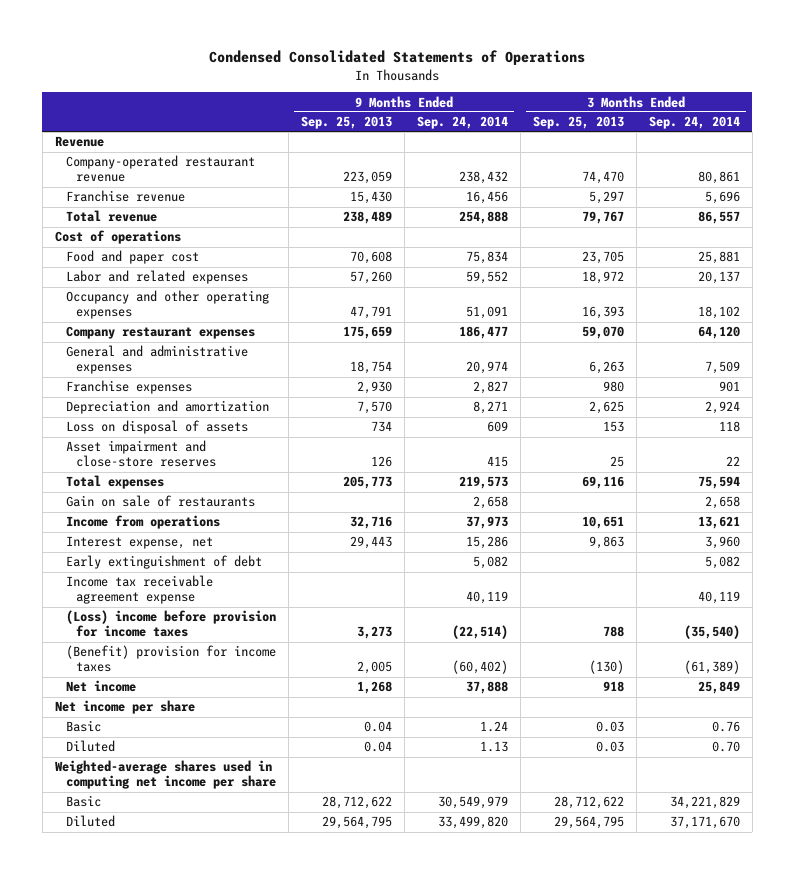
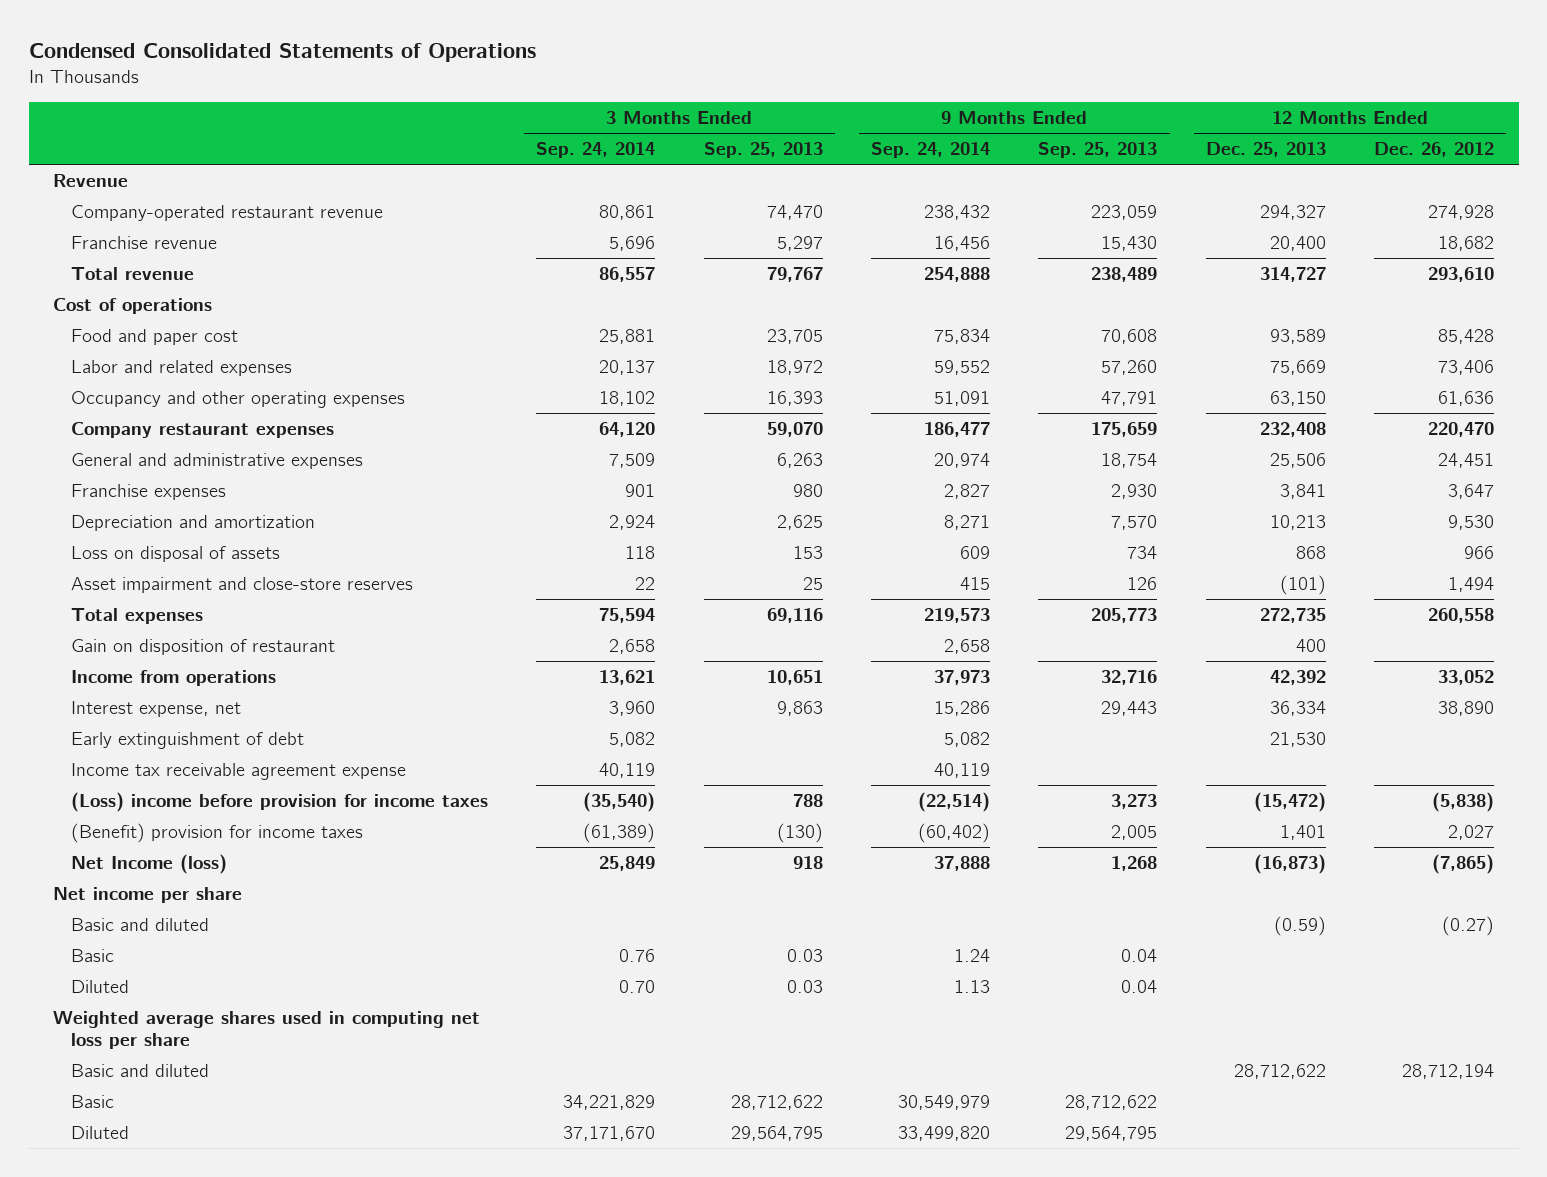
- | 9 Months Ended Sep. 25, 2013 | 9 Months Ended Sep. 24, 2014 | 3 Months Ended Sep. 25, 2013 | 3 Months Ended Sep. 24, 2014
+ | 3 Months Ended Sep. 24, 2014 | 3 Months Ended Sep. 25, 2013 | 9 Months Ended Sep. 24, 2014 | 9 Months Ended Sep. 25, 2013 | 12 Months Ended Dec. 25, 2013 | 12 Months Ended Dec. 26, 2012
- Gain on sale of restaurants | | 2,658 | | 2,658
+ Gain on disposition of restaurant | 2,658 | | 2,658 | | 400 |
- Net income | 1,268 | 37,888 | 918 | 25,849
+ Net Income (loss) | 25,849 | 918 | 37,888 | 1,268 | (16,873) | (7,865)
+ Basic and diluted | | | | | (0.59) | (0.27)
- Weighted-average shares used in computing net income per share
+ Weighted average shares used in computing net loss per share
+ Basic and diluted | | | | | 28,712,622 | 28,712,194

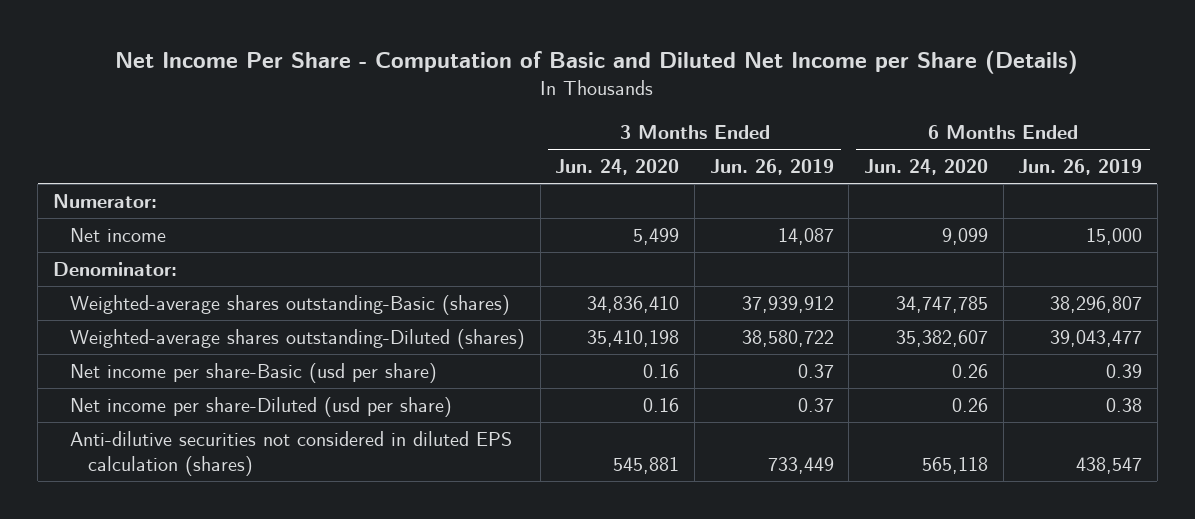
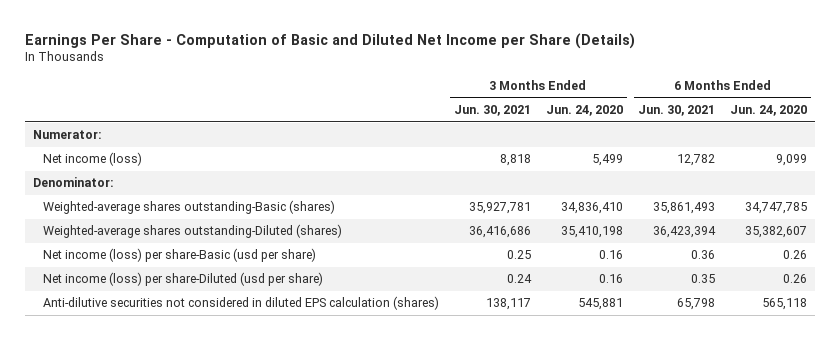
- Net Income Per Share - Computation of Basic and Diluted Net Income per Share (Details)
+ Earnings Per Share - Computation of Basic and Diluted Net Income per Share (Details)
- | 3 Months Ended Jun. 24, 2020 | 3 Months Ended Jun. 26, 2019 | 6 Months Ended Jun. 24, 2020 | 6 Months Ended Jun. 26, 2019
+ | 3 Months Ended Jun. 30, 2021 | 3 Months Ended Jun. 24, 2020 | 6 Months Ended Jun. 30, 2021 | 6 Months Ended Jun. 24, 2020
- Net income | 5,499 | 14,087 | 9,099 | 15,000
+ Net income (loss) | 8,818 | 5,499 | 12,782 | 9,099
- Net income per share-Basic (usd per share) | 0.16 | 0.37 | 0.26 | 0.39
- Net income per share-Diluted (usd per share) | 0.16 | 0.37 | 0.26 | 0.38
+ Net income (loss) per share-Basic (usd per share) | 0.25 | 0.16 | 0.36 | 0.26
+ Net income (loss) per share-Diluted (usd per share) | 0.24 | 0.16 | 0.35 | 0.26

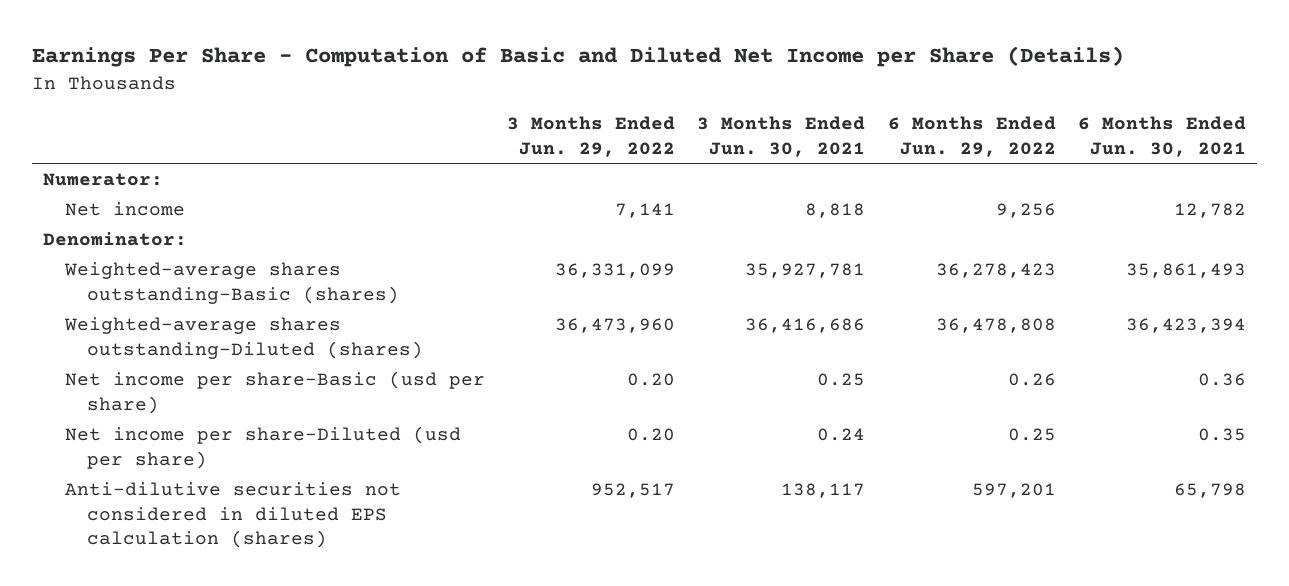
- | 3 Months Ended Jun. 30, 2021 | 3 Months Ended Jun. 24, 2020 | 6 Months Ended Jun. 30, 2021 | 6 Months Ended Jun. 24, 2020
+ | 3 Months Ended Jun. 29, 2022 | 3 Months Ended Jun. 30, 2021 | 6 Months Ended Jun. 29, 2022 | 6 Months Ended Jun. 30, 2021
- Net income (loss) | 8,818 | 5,499 | 12,782 | 9,099
+ Net income | 7,141 | 8,818 | 9,256 | 12,782
- Net income (loss) per share-Basic (usd per share) | 0.25 | 0.16 | 0.36 | 0.26
- Net income (loss) per share-Diluted (usd per share) | 0.24 | 0.16 | 0.35 | 0.26
+ Net income per share-Basic (usd per share) | 0.20 | 0.25 | 0.26 | 0.36
+ Net income per share-Diluted (usd per share) | 0.20 | 0.24 | 0.25 | 0.35

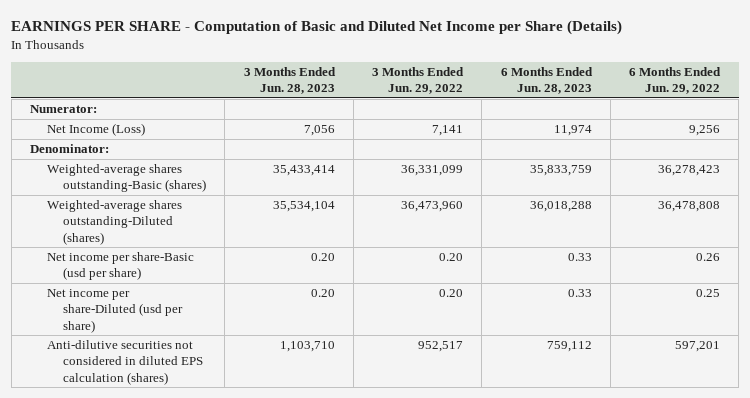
- Earnings Per Share - Computation of Basic and Diluted Net Income per Share (Details)
+ EARNINGS PER SHARE - Computation of Basic and Diluted Net Income per Share (Details)
- | 3 Months Ended Jun. 29, 2022 | 3 Months Ended Jun. 30, 2021 | 6 Months Ended Jun. 29, 2022 | 6 Months Ended Jun. 30, 2021
+ | 3 Months Ended Jun. 28, 2023 | 3 Months Ended Jun. 29, 2022 | 6 Months Ended Jun. 28, 2023 | 6 Months Ended Jun. 29, 2022
- Net income | 7,141 | 8,818 | 9,256 | 12,782
+ Net Income (Loss) | 7,056 | 7,141 | 11,974 | 9,256

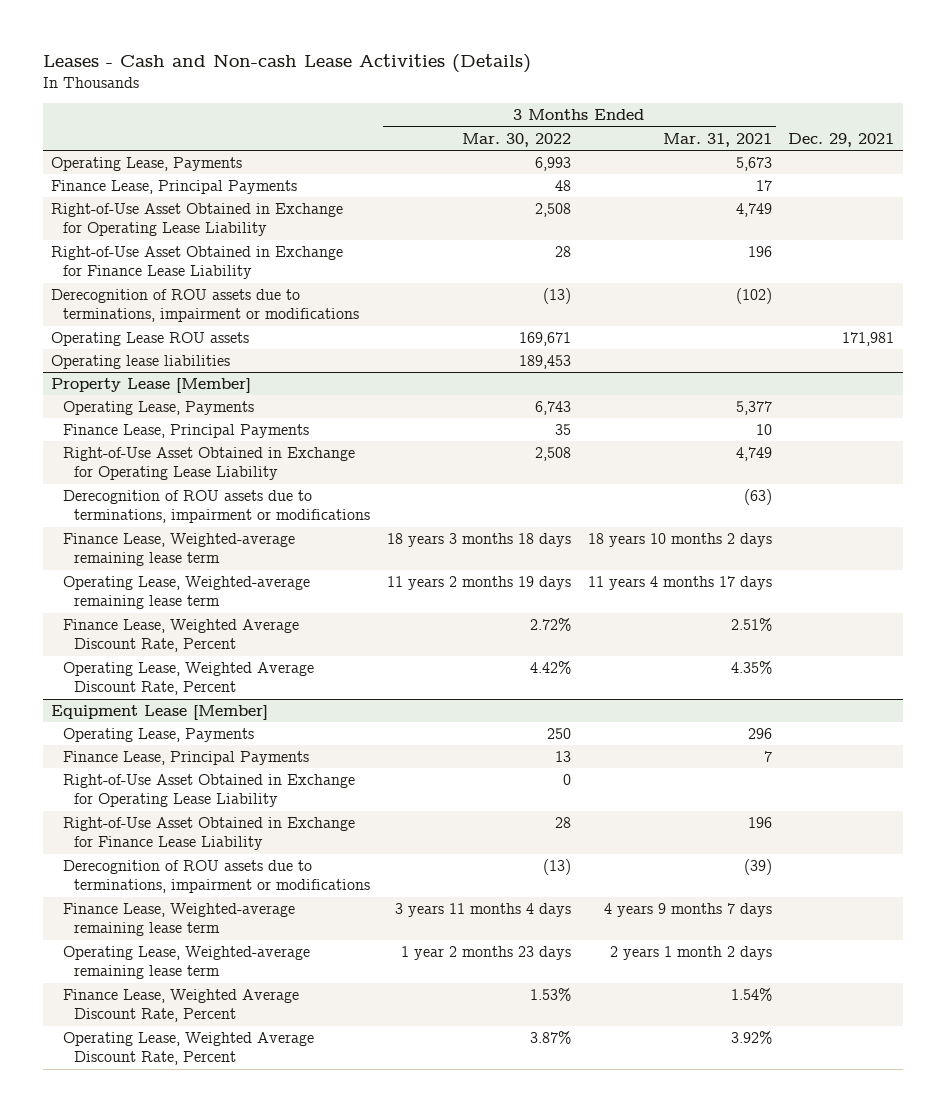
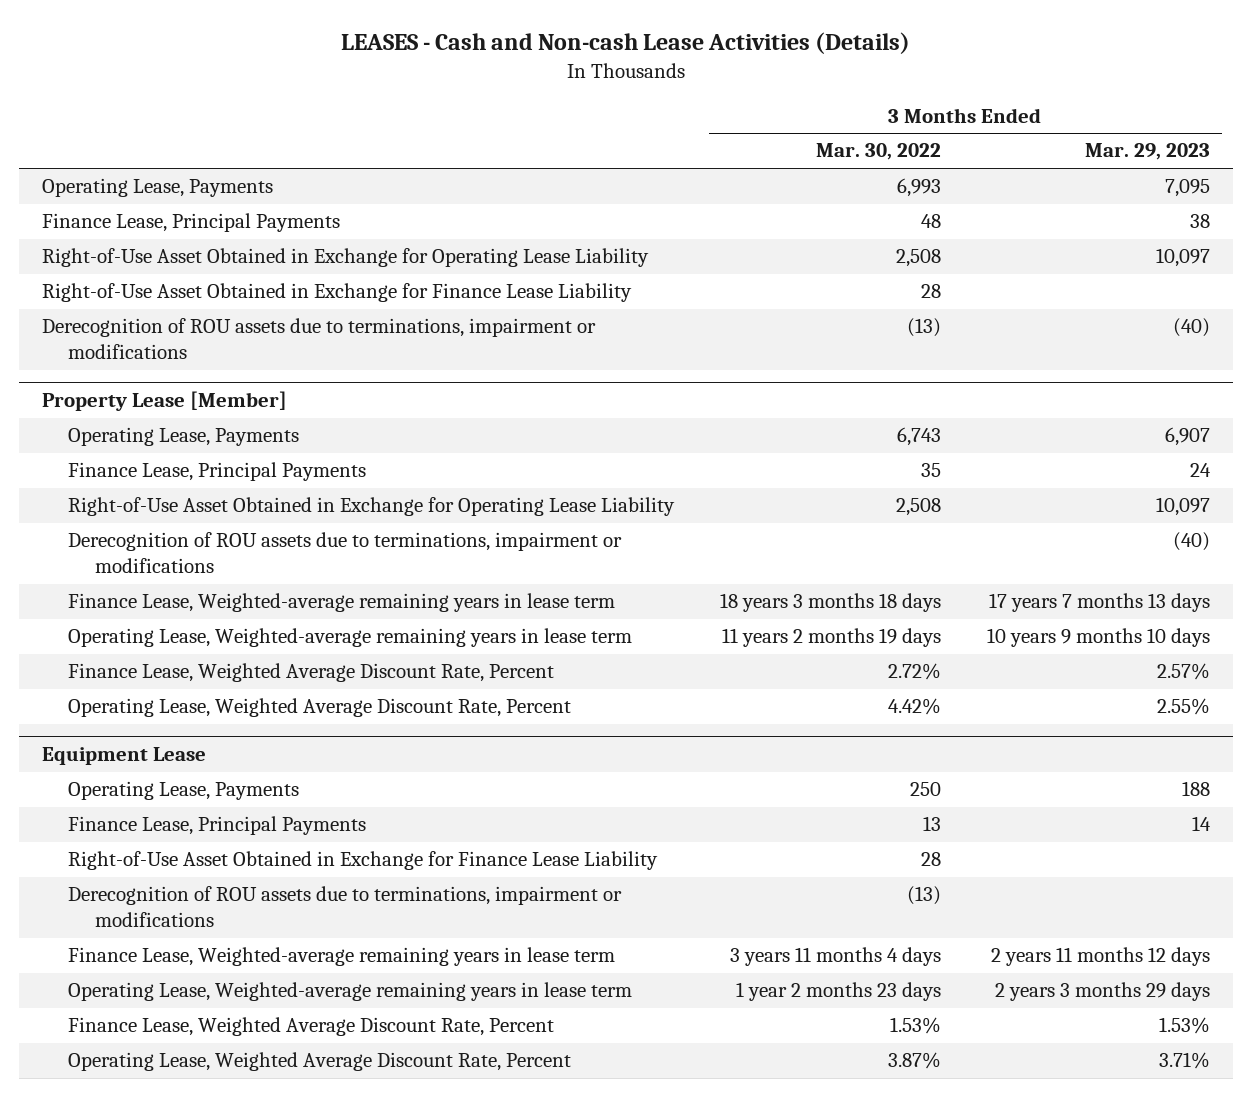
- Leases - Cash and Non-cash Lease Activities (Details)
+ LEASES - Cash and Non-cash Lease Activities (Details)
- | 3 Months Ended Mar. 30, 2022 | 3 Months Ended Mar. 31, 2021 | Dec. 29, 2021
+ | 3 Months Ended Mar. 30, 2022 | 3 Months Ended Mar. 29, 2023
- Operating Lease ROU assets | 169,671 | | 171,981
- Operating lease liabilities | 189,453 | |
@ Property Lease [Member]
- Finance Lease, Weighted-average remaining lease term | 18 years 3 months 18 days | 18 years 10 months 2 days |
- Operating Lease, Weighted-average remaining lease term | 11 years 2 months 19 days | 11 years 4 months 17 days |
+ Finance Lease, Weighted-average remaining years in lease term | 18 years 3 months 18 days | 17 years 7 months 13 days
+ Operating Lease, Weighted-average remaining years in lease term | 11 years 2 months 19 days | 10 years 9 months 10 days
- Equipment Lease [Member]
+ Equipment Lease
- Right-of-Use Asset Obtained in Exchange for Operating Lease Liability | 0 | |
- Finance Lease, Weighted-average remaining lease term | 3 years 11 months 4 days | 4 years 9 months 7 days |
- Operating Lease, Weighted-average remaining lease term | 1 year 2 months 23 days | 2 years 1 month 2 days |
+ Finance Lease, Weighted-average remaining years in lease term | 3 years 11 months 4 days | 2 years 11 months 12 days
+ Operating Lease, Weighted-average remaining years in lease term | 1 year 2 months 23 days | 2 years 3 months 29 days

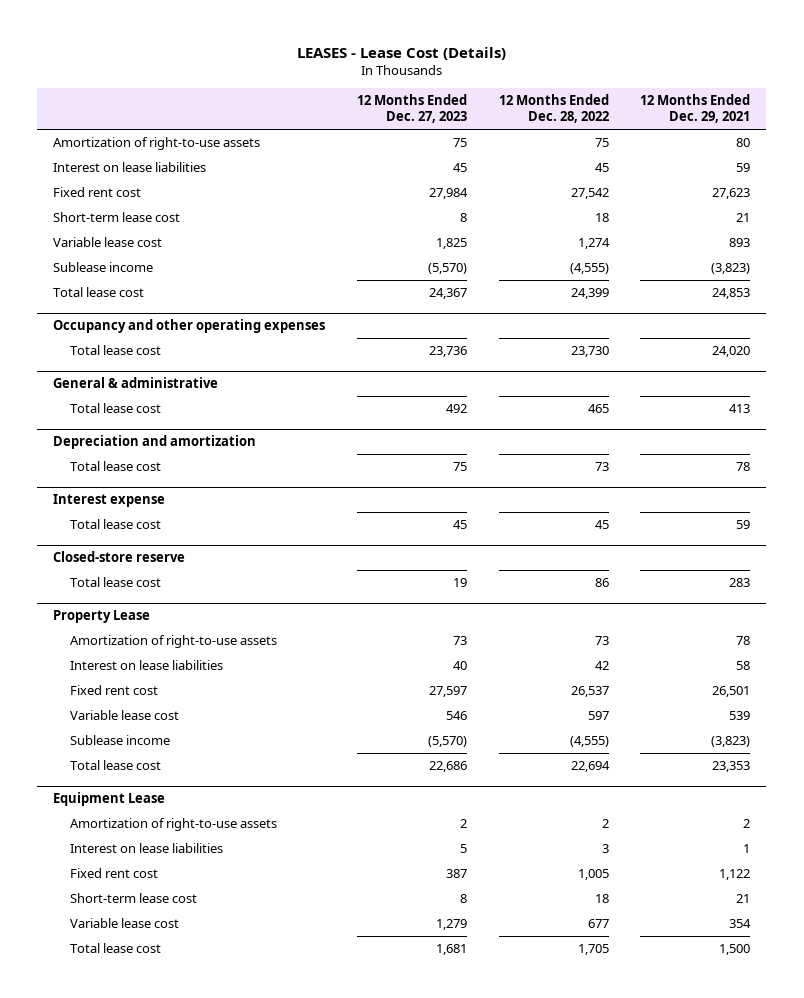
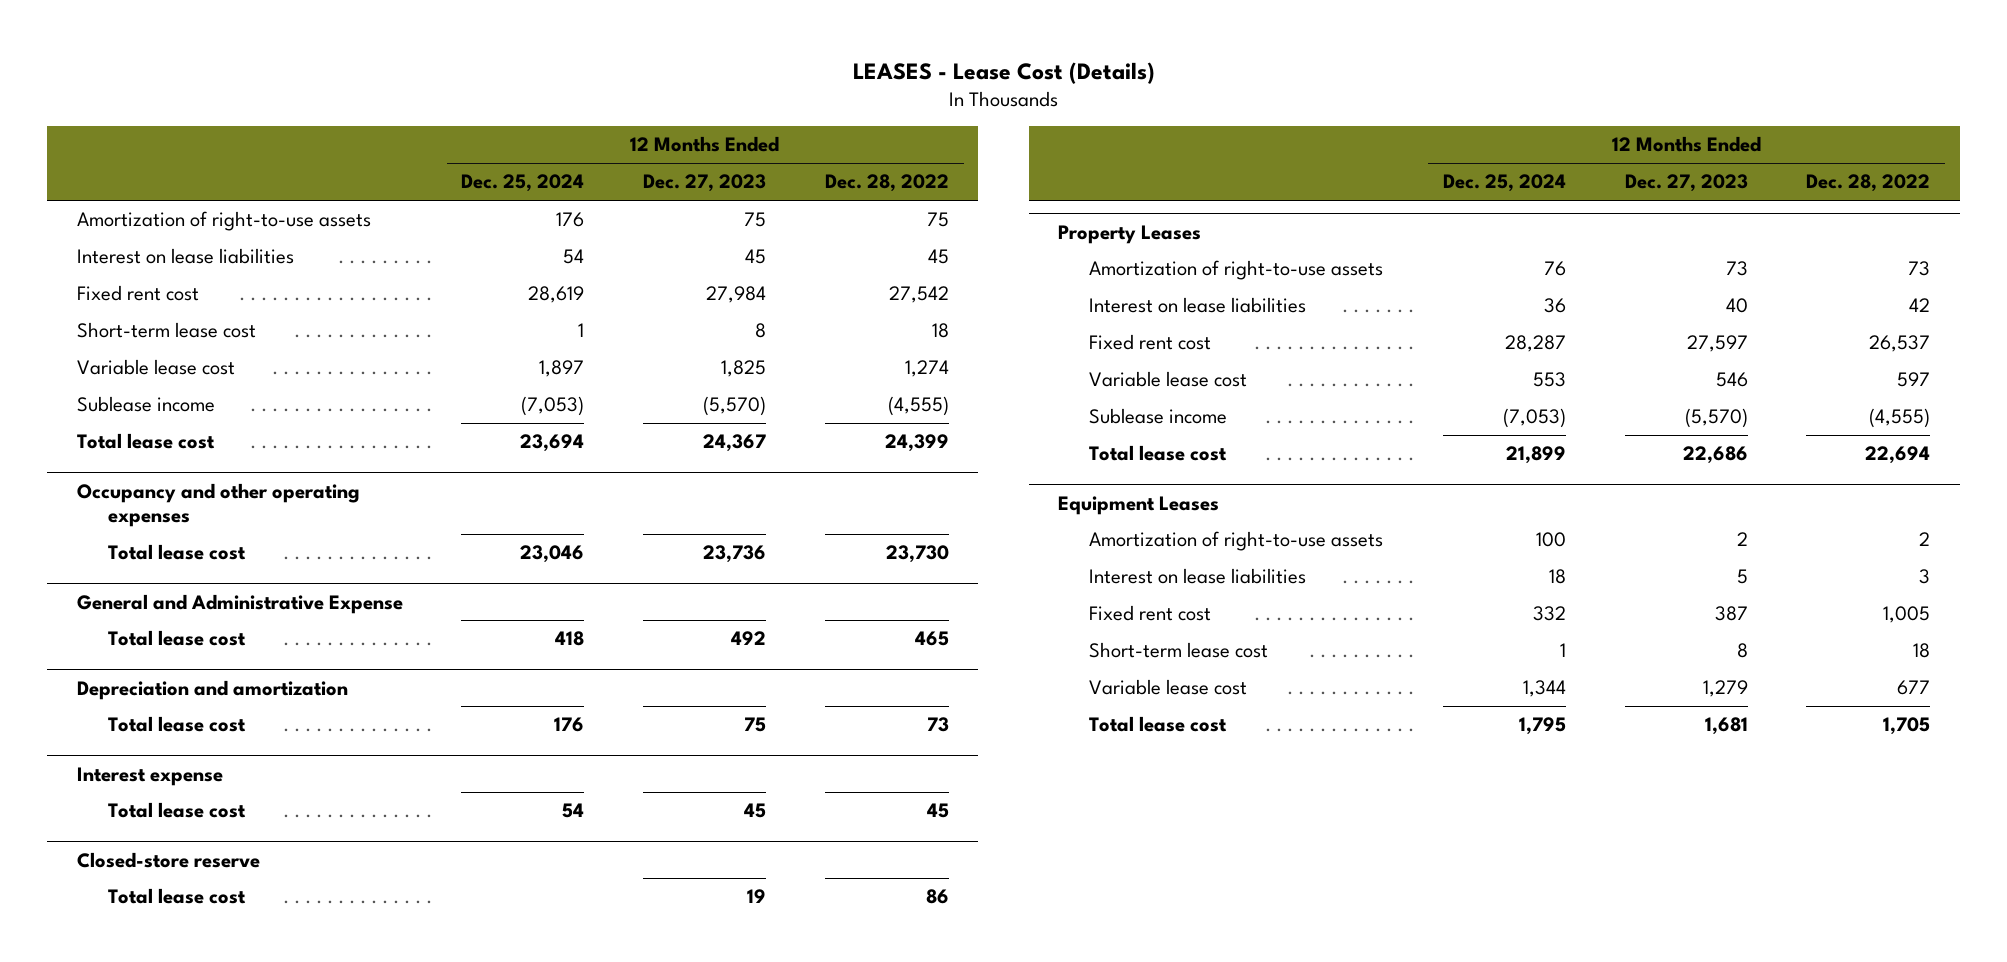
- | 12 Months Ended Dec. 27, 2023 | 12 Months Ended Dec. 28, 2022 | 12 Months Ended Dec. 29, 2021
+ | 12 Months Ended Dec. 25, 2024 | 12 Months Ended Dec. 27, 2023 | 12 Months Ended Dec. 28, 2022
- General & administrative
+ General and Administrative Expense
- Property Lease
+ Property Leases
- Equipment Lease
+ Equipment Leases

